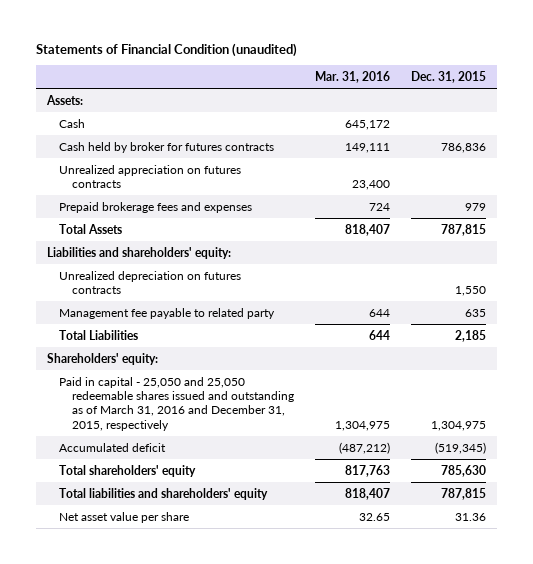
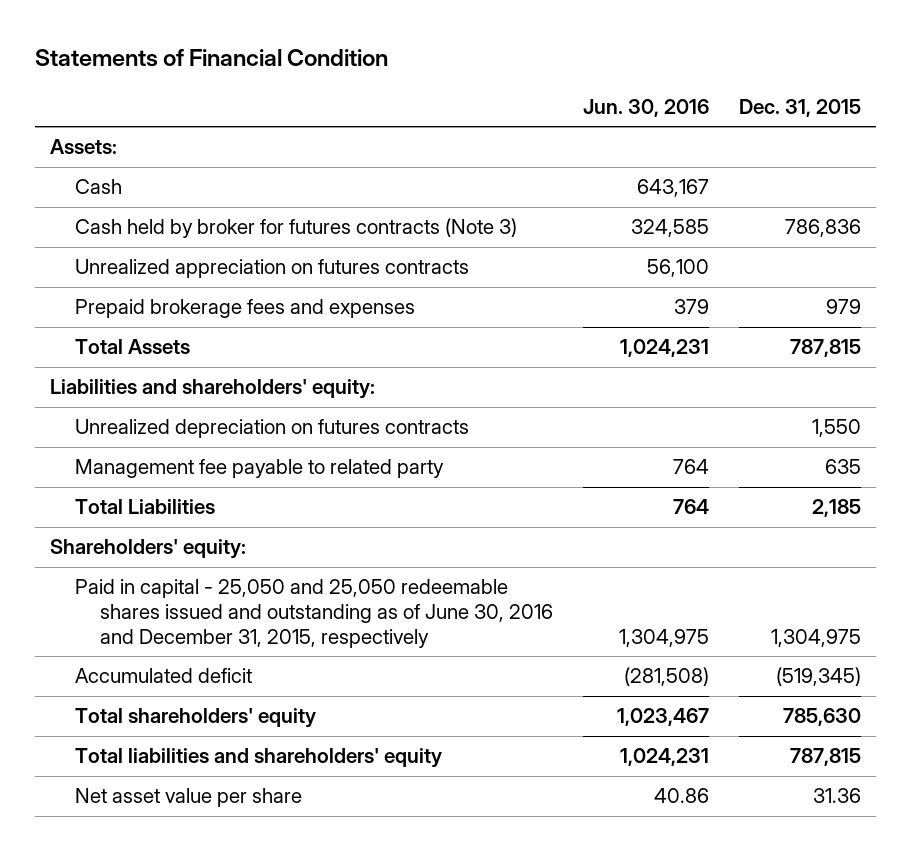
- Statements of Financial Condition (unaudited)
+ Statements of Financial Condition
- | Mar. 31, 2016 | Dec. 31, 2015
+ | Jun. 30, 2016 | Dec. 31, 2015
- Cash held by broker for futures contracts | 149,111 | 786,836
+ Cash held by broker for futures contracts (Note 3) | 324,585 | 786,836
- Paid in capital - 25,050 and 25,050 redeemable shares issued and outstanding as of March 31, 2016 and December 31, 2015, respectively | 1,304,975 | 1,304,975
+ Paid in capital - 25,050 and 25,050 redeemable shares issued and outstanding as of June 30, 2016 and December 31, 2015, respectively | 1,304,975 | 1,304,975

